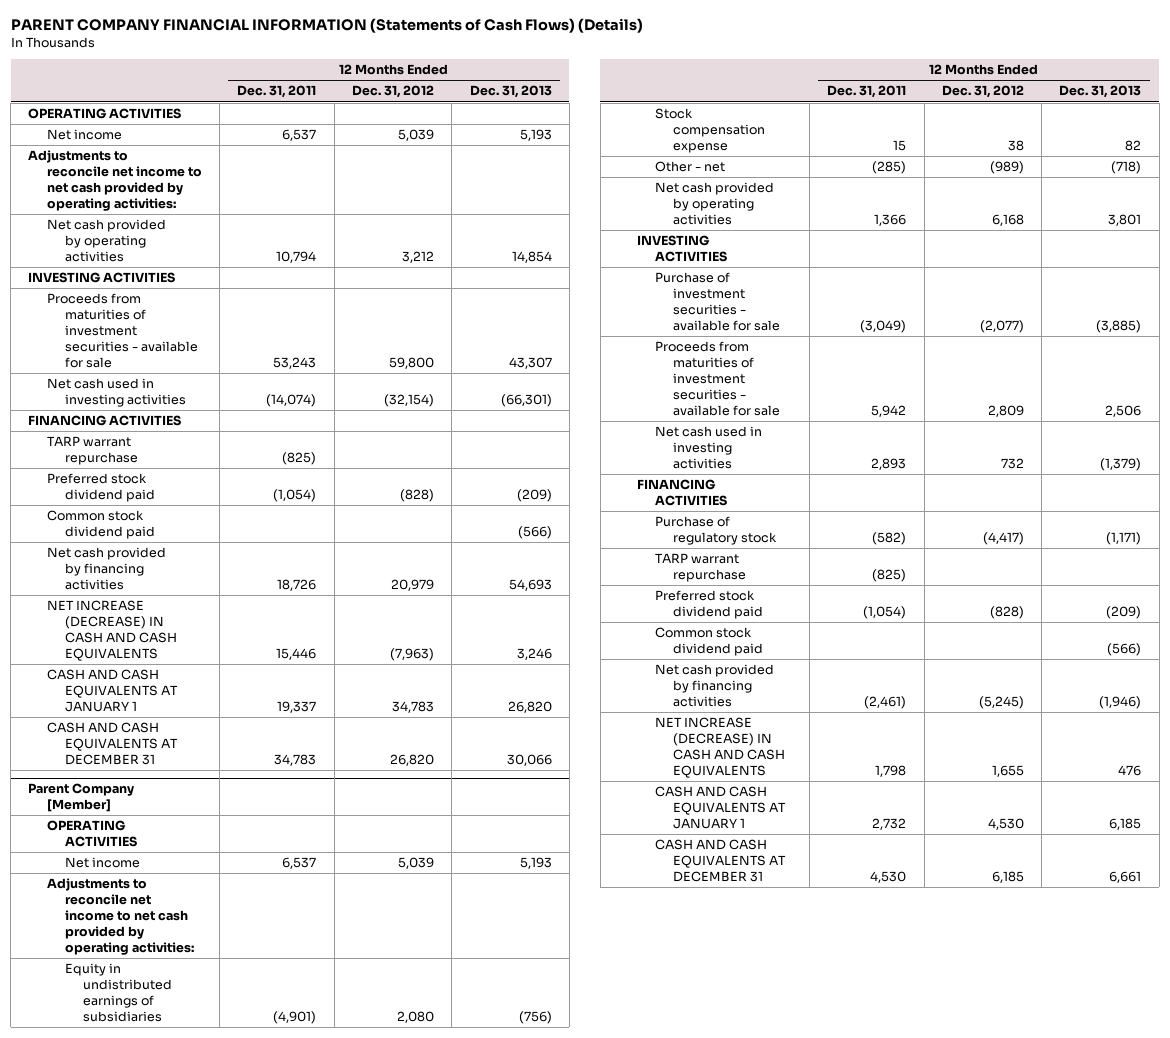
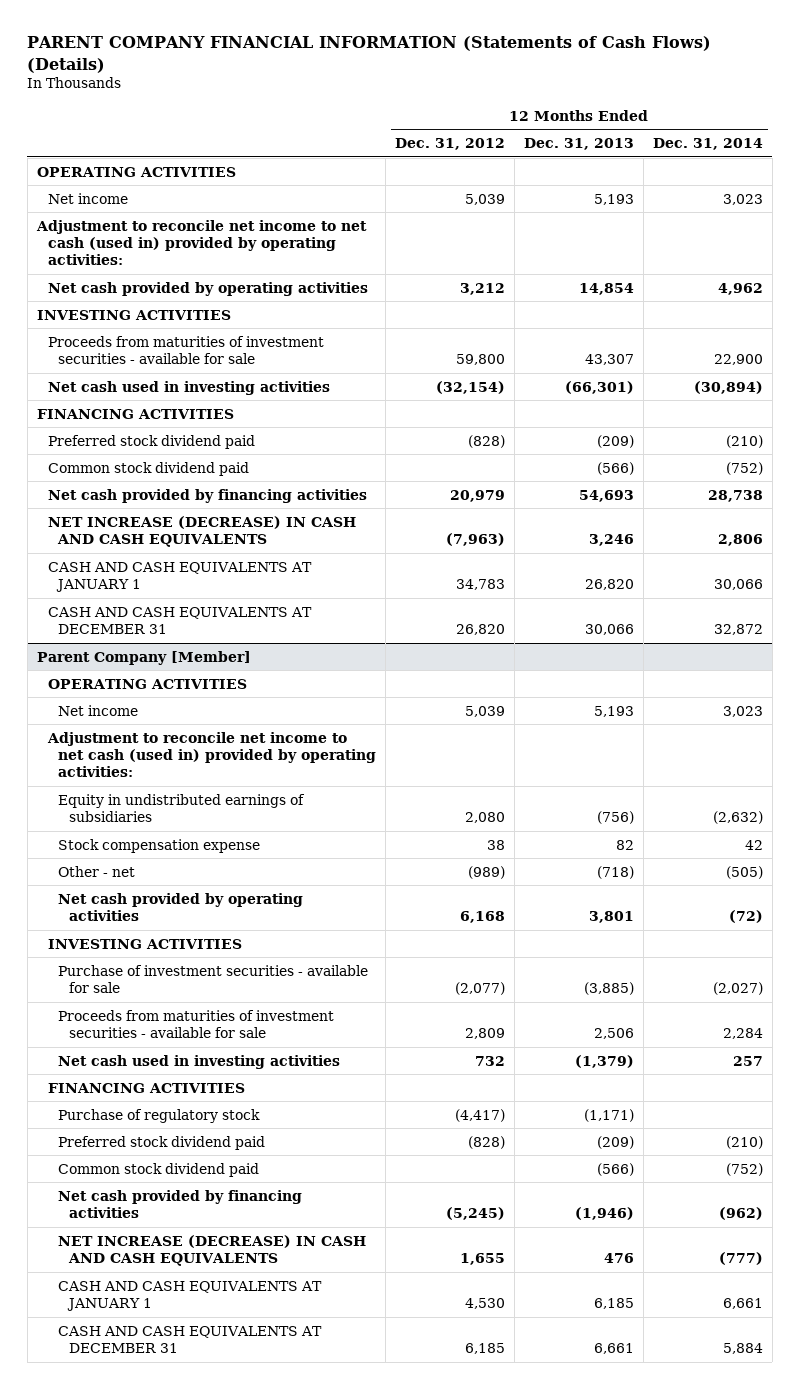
- | 12 Months Ended Dec. 31, 2011 | 12 Months Ended Dec. 31, 2012 | 12 Months Ended Dec. 31, 2013
+ | 12 Months Ended Dec. 31, 2012 | 12 Months Ended Dec. 31, 2013 | 12 Months Ended Dec. 31, 2014
- Adjustments to reconcile net income to net cash provided by operating activities:
+ Adjustment to reconcile net income to net cash (used in) provided by operating activities:
- TARP warrant repurchase | (825) | |
@ Parent Company [Member]
- Adjustments to reconcile net income to net cash provided by operating activities:
+ Adjustment to reconcile net income to net cash (used in) provided by operating activities:
- TARP warrant repurchase | (825) | |

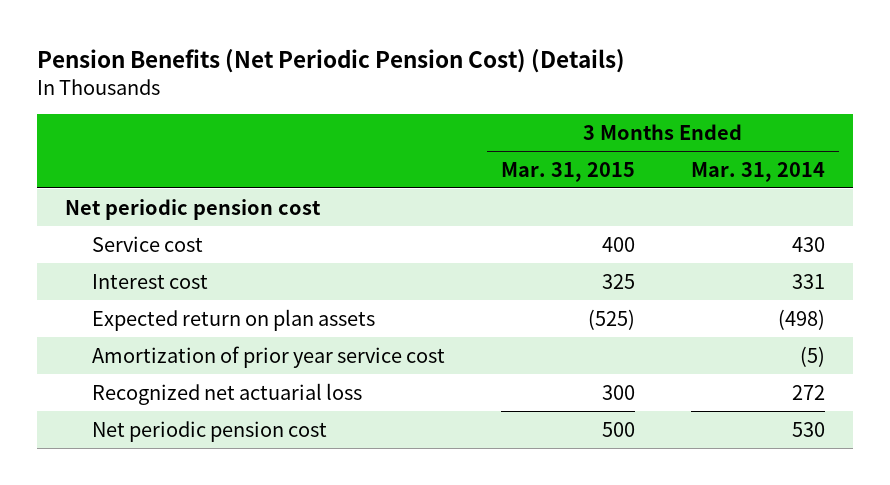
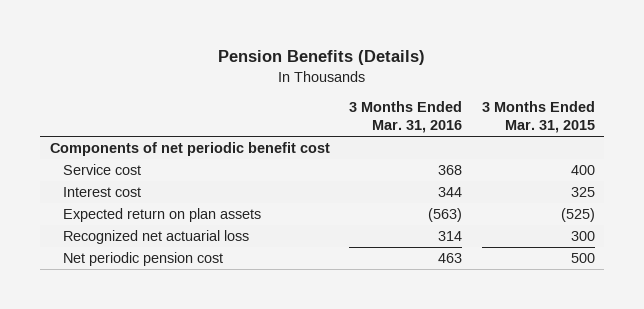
- Pension Benefits (Net Periodic Pension Cost) (Details)
+ Pension Benefits (Details)
- | 3 Months Ended Mar. 31, 2015 | 3 Months Ended Mar. 31, 2014
+ | 3 Months Ended Mar. 31, 2016 | 3 Months Ended Mar. 31, 2015
- Net periodic pension cost
+ Components of net periodic benefit cost
- Amortization of prior year service cost | | (5)

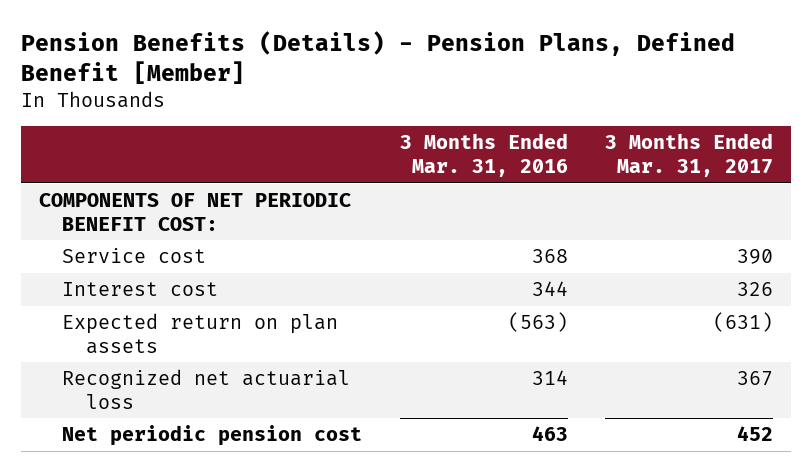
- Pension Benefits (Details)
+ Pension Benefits (Details) - Pension Plans, Defined Benefit [Member]
- | 3 Months Ended Mar. 31, 2016 | 3 Months Ended Mar. 31, 2015
+ | 3 Months Ended Mar. 31, 2016 | 3 Months Ended Mar. 31, 2017
- Components of net periodic benefit cost
+ COMPONENTS OF NET PERIODIC BENEFIT COST:

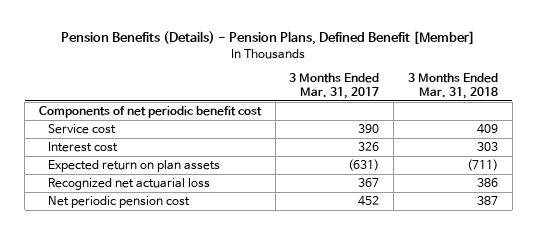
- | 3 Months Ended Mar. 31, 2016 | 3 Months Ended Mar. 31, 2017
+ | 3 Months Ended Mar. 31, 2017 | 3 Months Ended Mar. 31, 2018
- COMPONENTS OF NET PERIODIC BENEFIT COST:
+ Components of net periodic benefit cost

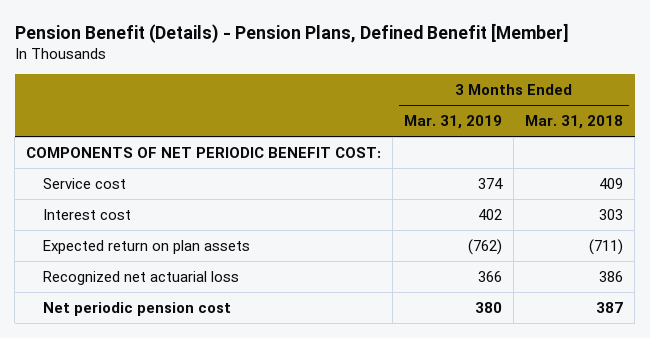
- Pension Benefits (Details) - Pension Plans, Defined Benefit [Member]
+ Pension Benefit (Details) - Pension Plans, Defined Benefit [Member]
- | 3 Months Ended Mar. 31, 2017 | 3 Months Ended Mar. 31, 2018
+ | 3 Months Ended Mar. 31, 2019 | 3 Months Ended Mar. 31, 2018
- Components of net periodic benefit cost
+ COMPONENTS OF NET PERIODIC BENEFIT COST:

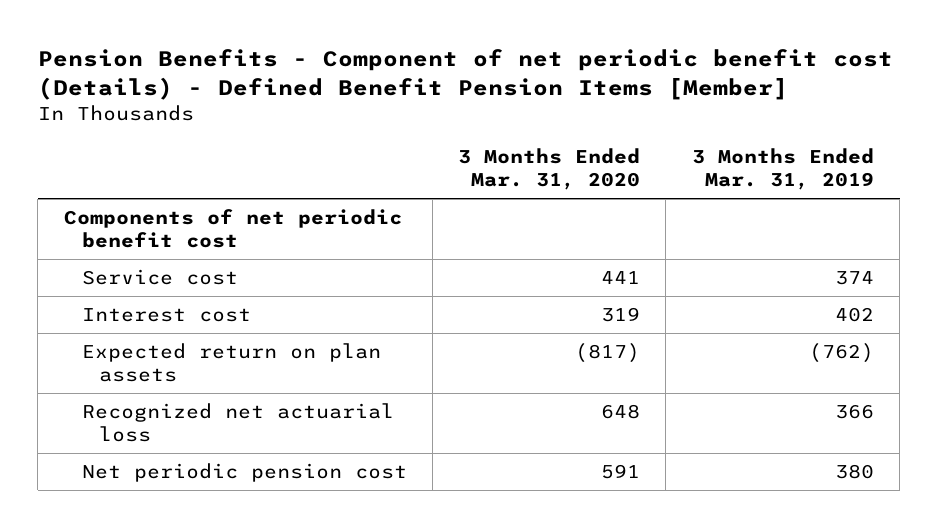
- Pension Benefit (Details) - Pension Plans, Defined Benefit [Member]
+ Pension Benefits - Component of net periodic benefit cost (Details) - Defined Benefit Pension Items [Member]
- | 3 Months Ended Mar. 31, 2019 | 3 Months Ended Mar. 31, 2018
+ | 3 Months Ended Mar. 31, 2020 | 3 Months Ended Mar. 31, 2019
- COMPONENTS OF NET PERIODIC BENEFIT COST:
+ Components of net periodic benefit cost

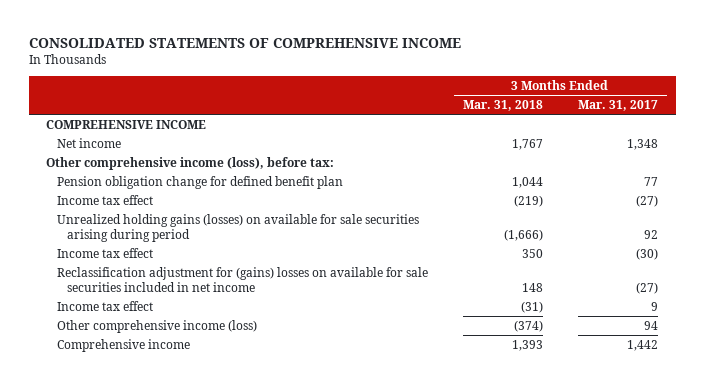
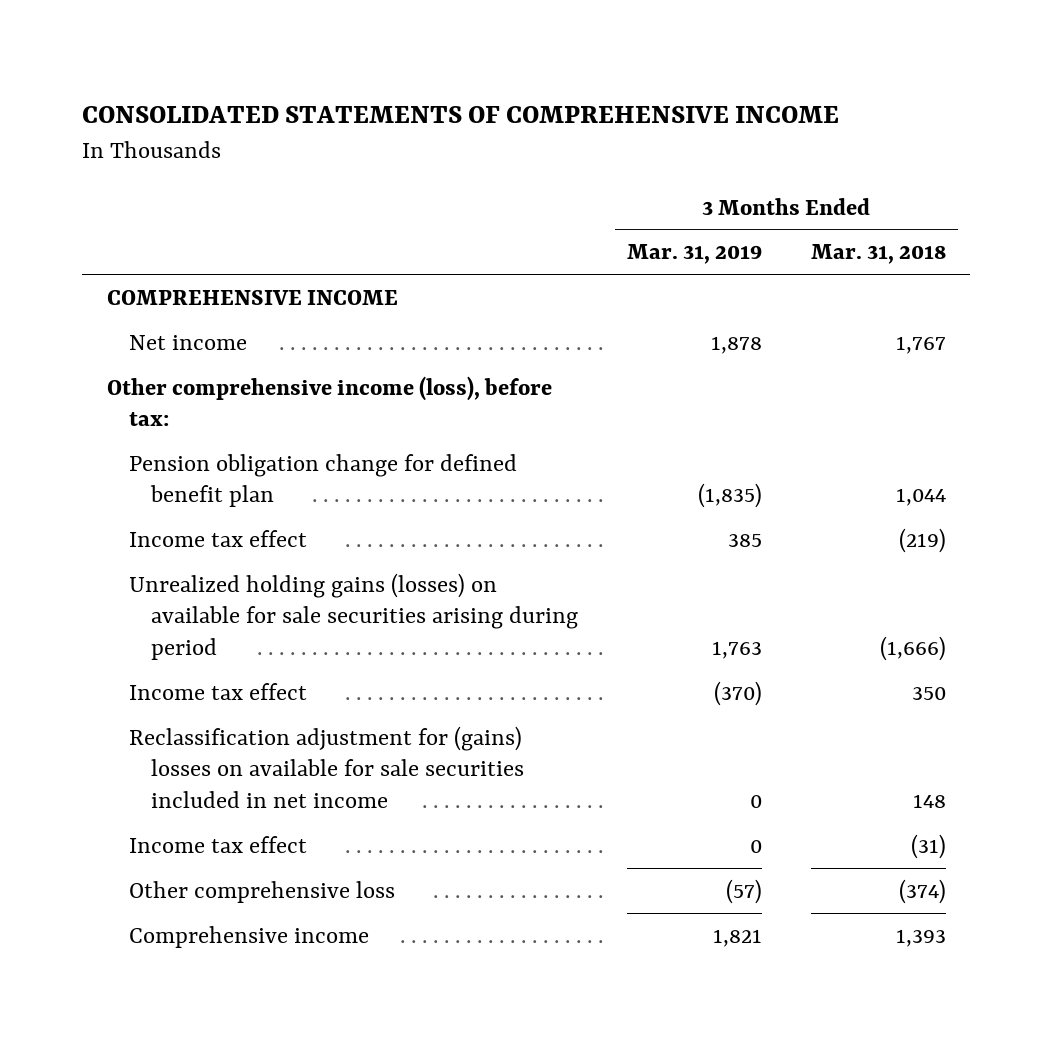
- | 3 Months Ended Mar. 31, 2018 | 3 Months Ended Mar. 31, 2017
+ | 3 Months Ended Mar. 31, 2019 | 3 Months Ended Mar. 31, 2018
- Other comprehensive income (loss) | (374) | 94
+ Other comprehensive loss | (57) | (374)

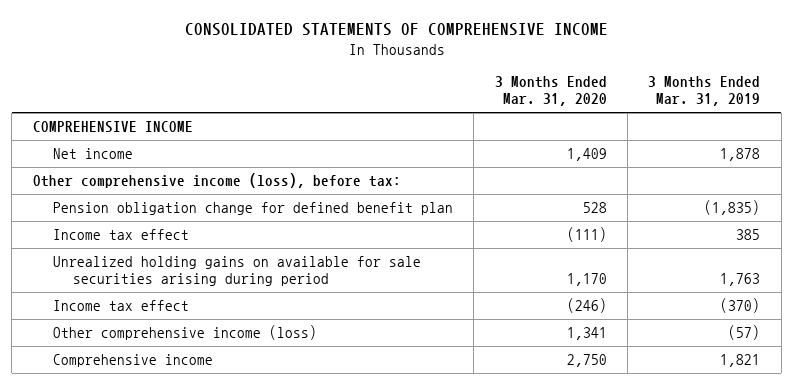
- | 3 Months Ended Mar. 31, 2019 | 3 Months Ended Mar. 31, 2018
+ | 3 Months Ended Mar. 31, 2020 | 3 Months Ended Mar. 31, 2019
- Unrealized holding gains (losses) on available for sale securities arising during period | 1,763 | (1,666)
+ Unrealized holding gains on available for sale securities arising during period | 1,170 | 1,763
- Reclassification adjustment for (gains) losses on available for sale securities included in net income | 0 | 148
- Income tax effect | 0 | (31)
- Other comprehensive loss | (57) | (374)
+ Other comprehensive income (loss) | 1,341 | (57)

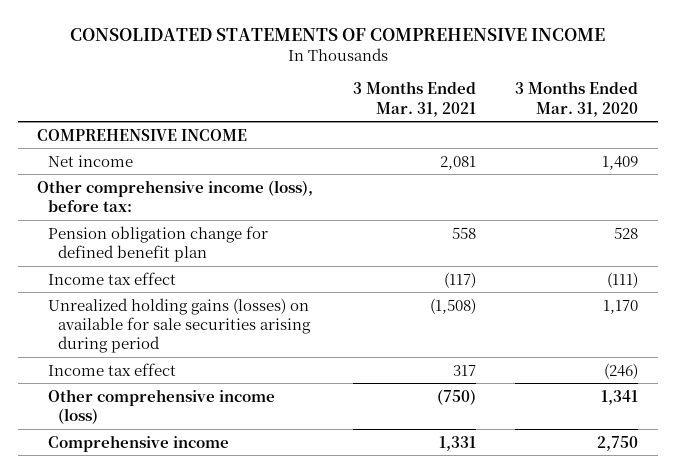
- | 3 Months Ended Mar. 31, 2020 | 3 Months Ended Mar. 31, 2019
+ | 3 Months Ended Mar. 31, 2021 | 3 Months Ended Mar. 31, 2020
- Unrealized holding gains on available for sale securities arising during period | 1,170 | 1,763
+ Unrealized holding gains (losses) on available for sale securities arising during period | (1,508) | 1,170

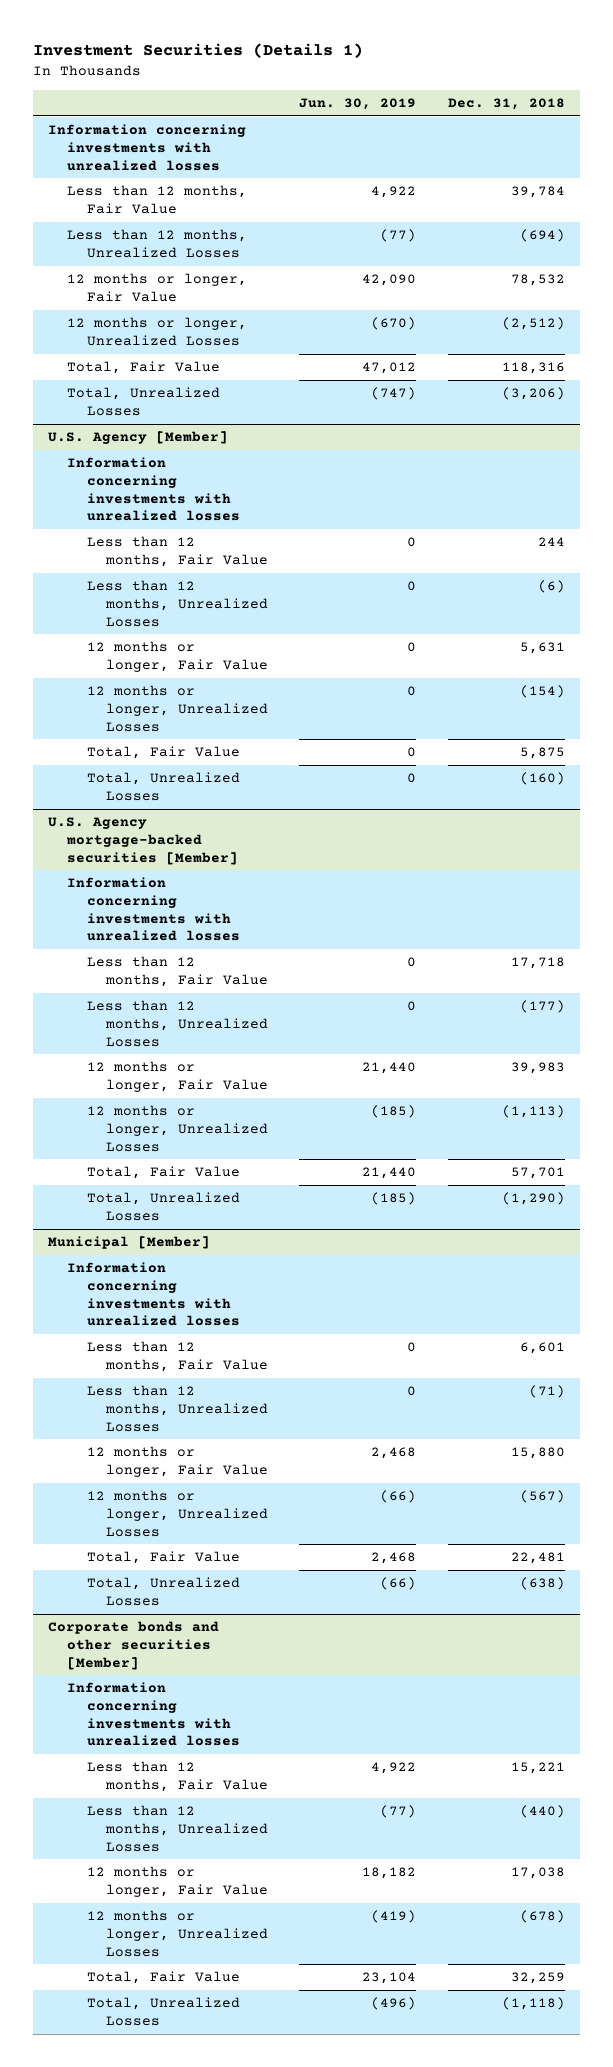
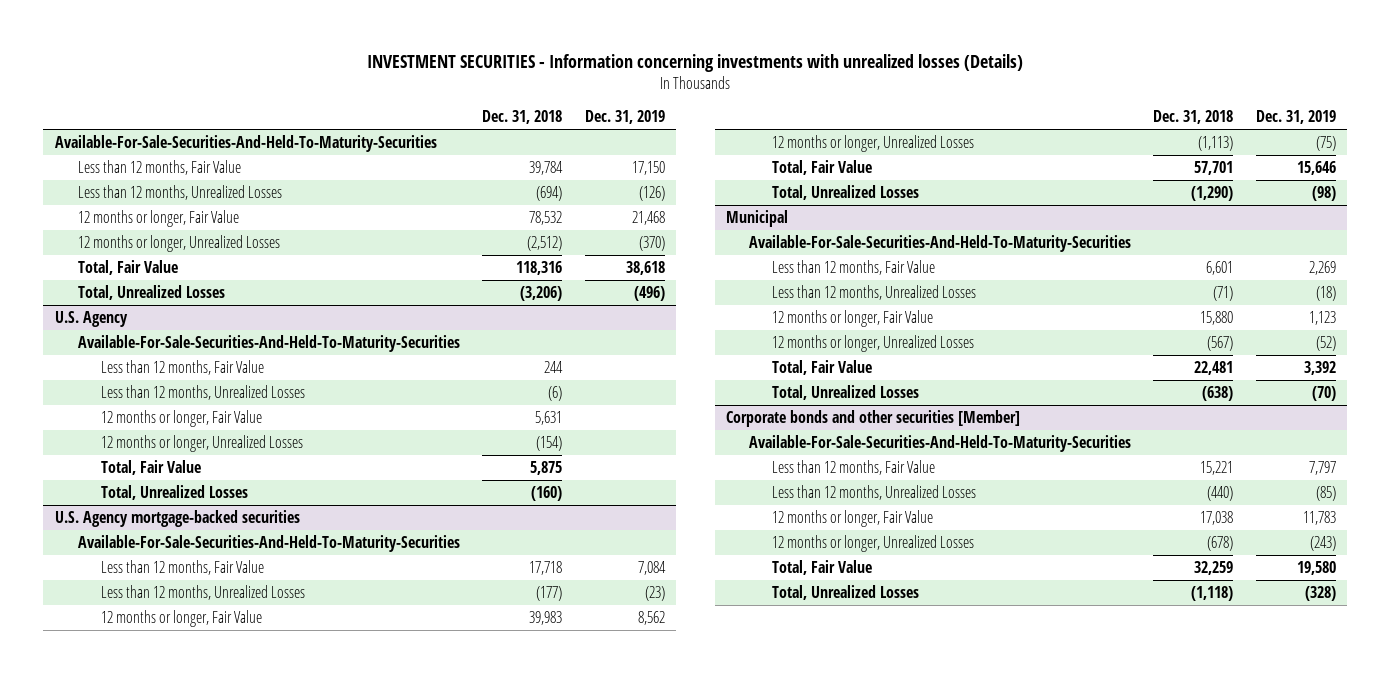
- Investment Securities (Details 1)
+ INVESTMENT SECURITIES - Information concerning investments with unrealized losses (Details)
- | Jun. 30, 2019 | Dec. 31, 2018
+ | Dec. 31, 2018 | Dec. 31, 2019
- Information concerning investments with unrealized losses
+ Available-For-Sale-Securities-And-Held-To-Maturity-Securities
- U.S. Agency [Member]
- Information concerning investments with unrealized losses
+ U.S. Agency
+ Available-For-Sale-Securities-And-Held-To-Maturity-Securities
- U.S. Agency mortgage-backed securities [Member]
- Information concerning investments with unrealized losses
+ U.S. Agency mortgage-backed securities
+ Available-For-Sale-Securities-And-Held-To-Maturity-Securities
- Municipal [Member]
- Information concerning investments with unrealized losses
+ Municipal
+ Available-For-Sale-Securities-And-Held-To-Maturity-Securities
@ Corporate bonds and other securities [Member]
- Information concerning investments with unrealized losses
+ Available-For-Sale-Securities-And-Held-To-Maturity-Securities

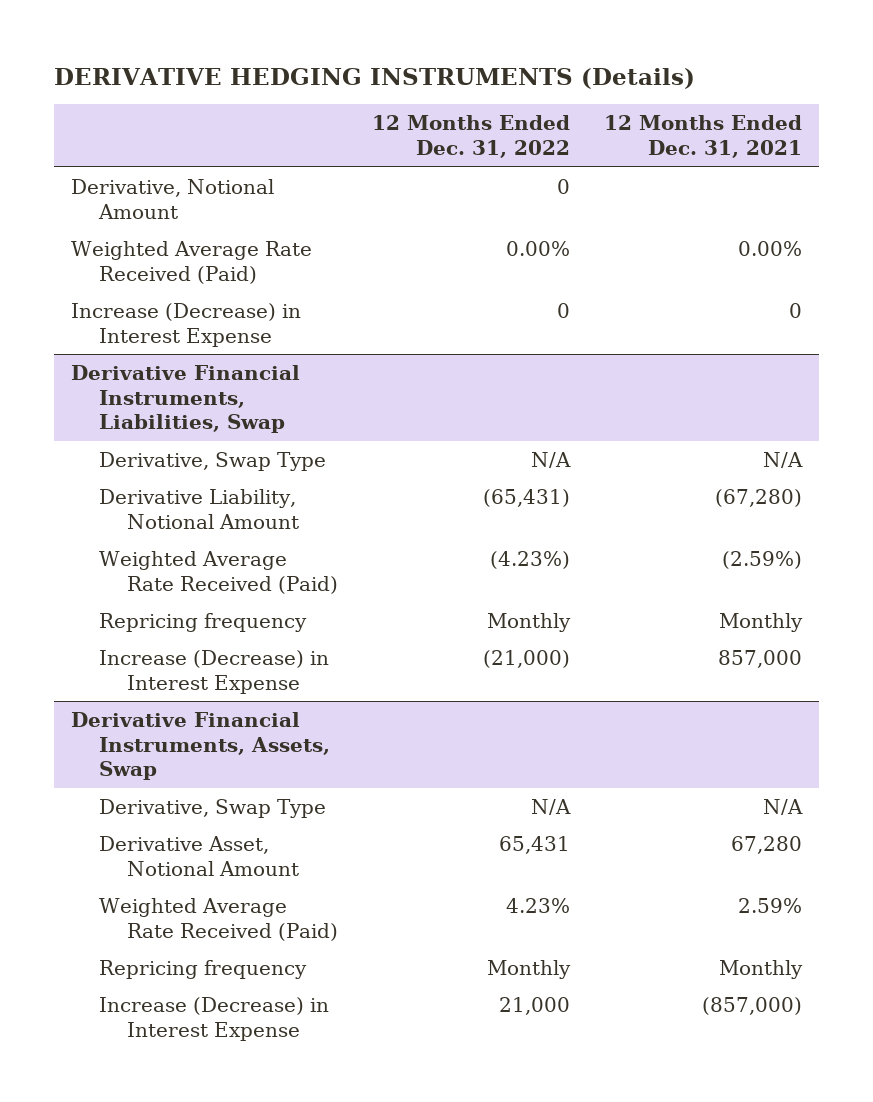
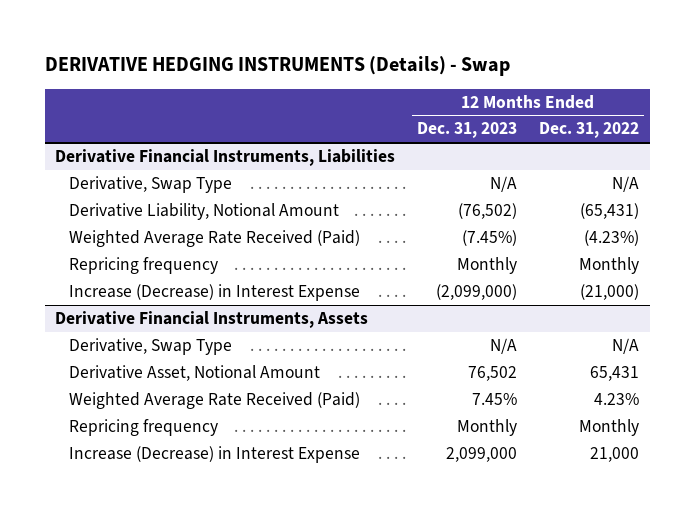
- DERIVATIVE HEDGING INSTRUMENTS (Details)
+ DERIVATIVE HEDGING INSTRUMENTS (Details) - Swap
- | 12 Months Ended Dec. 31, 2022 | 12 Months Ended Dec. 31, 2021
+ | 12 Months Ended Dec. 31, 2023 | 12 Months Ended Dec. 31, 2022
- Derivative, Notional Amount | 0 |
- Weighted Average Rate Received (Paid) | 0.00% | 0.00%
- Increase (Decrease) in Interest Expense | 0 | 0
- Derivative Financial Instruments, Liabilities, Swap
+ Derivative Financial Instruments, Liabilities
- Derivative Financial Instruments, Assets, Swap
+ Derivative Financial Instruments, Assets

